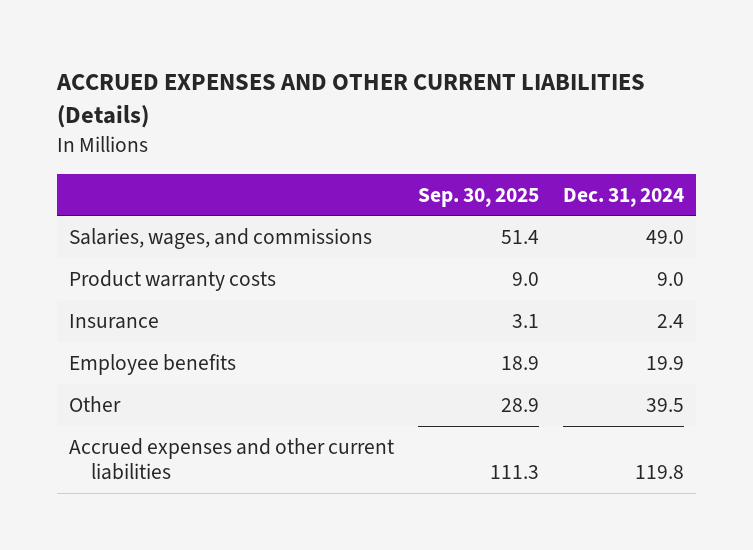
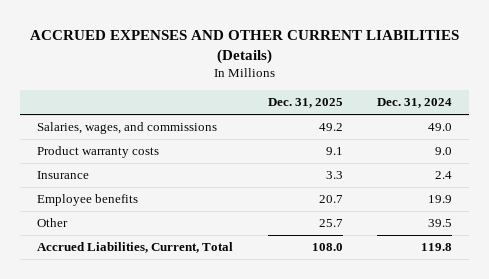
- | Sep. 30, 2025 | Dec. 31, 2024
+ | Dec. 31, 2025 | Dec. 31, 2024
- Accrued expenses and other current liabilities | 111.3 | 119.8
+ Accrued Liabilities, Current, Total | 108.0 | 119.8

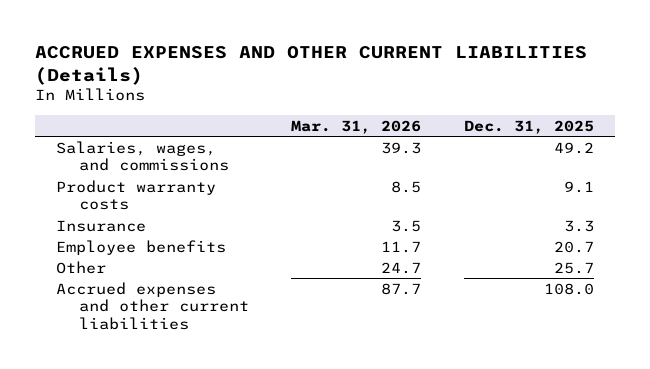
- | Dec. 31, 2025 | Dec. 31, 2024
+ | Mar. 31, 2026 | Dec. 31, 2025
- Accrued Liabilities, Current, Total | 108.0 | 119.8
+ Accrued expenses and other current liabilities | 87.7 | 108.0

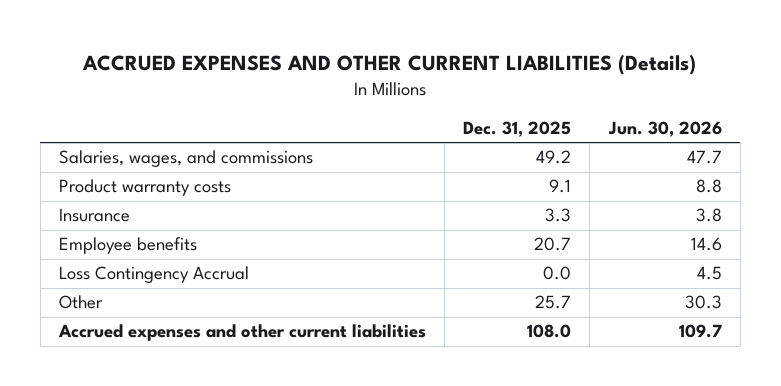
- | Mar. 31, 2026 | Dec. 31, 2025
+ | Dec. 31, 2025 | Jun. 30, 2026
+ Loss Contingency Accrual | 0.0 | 4.5

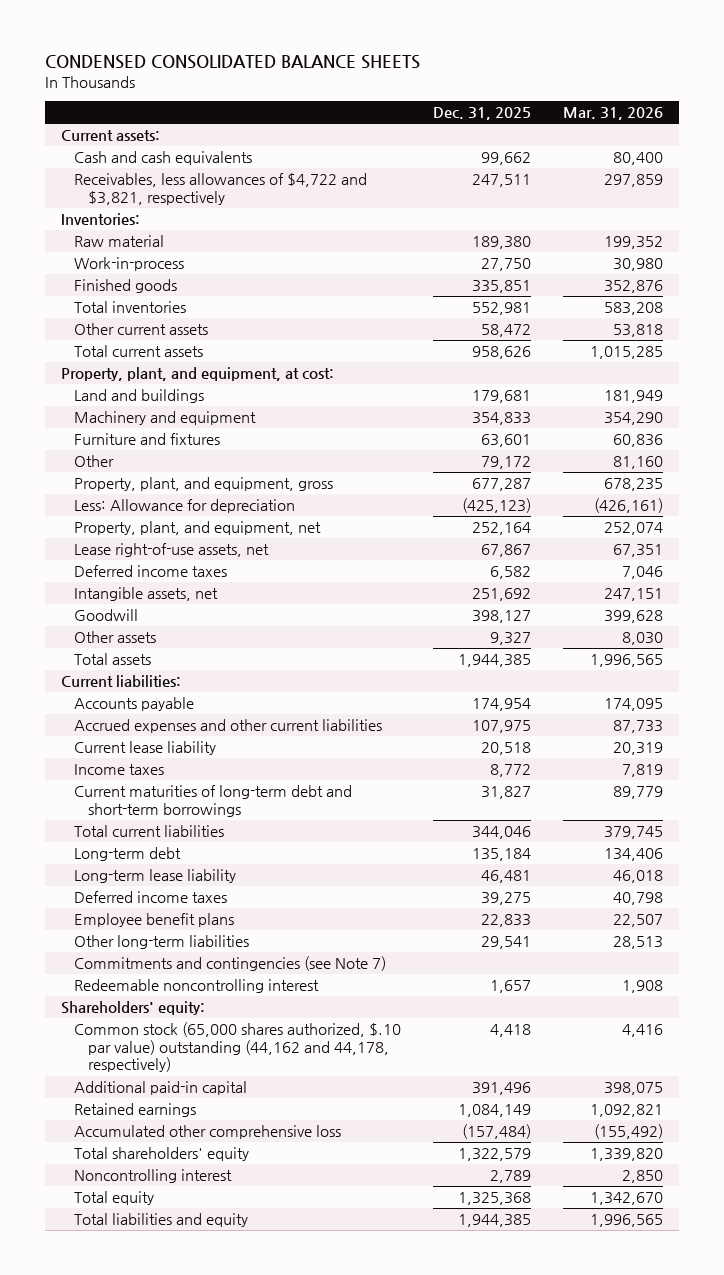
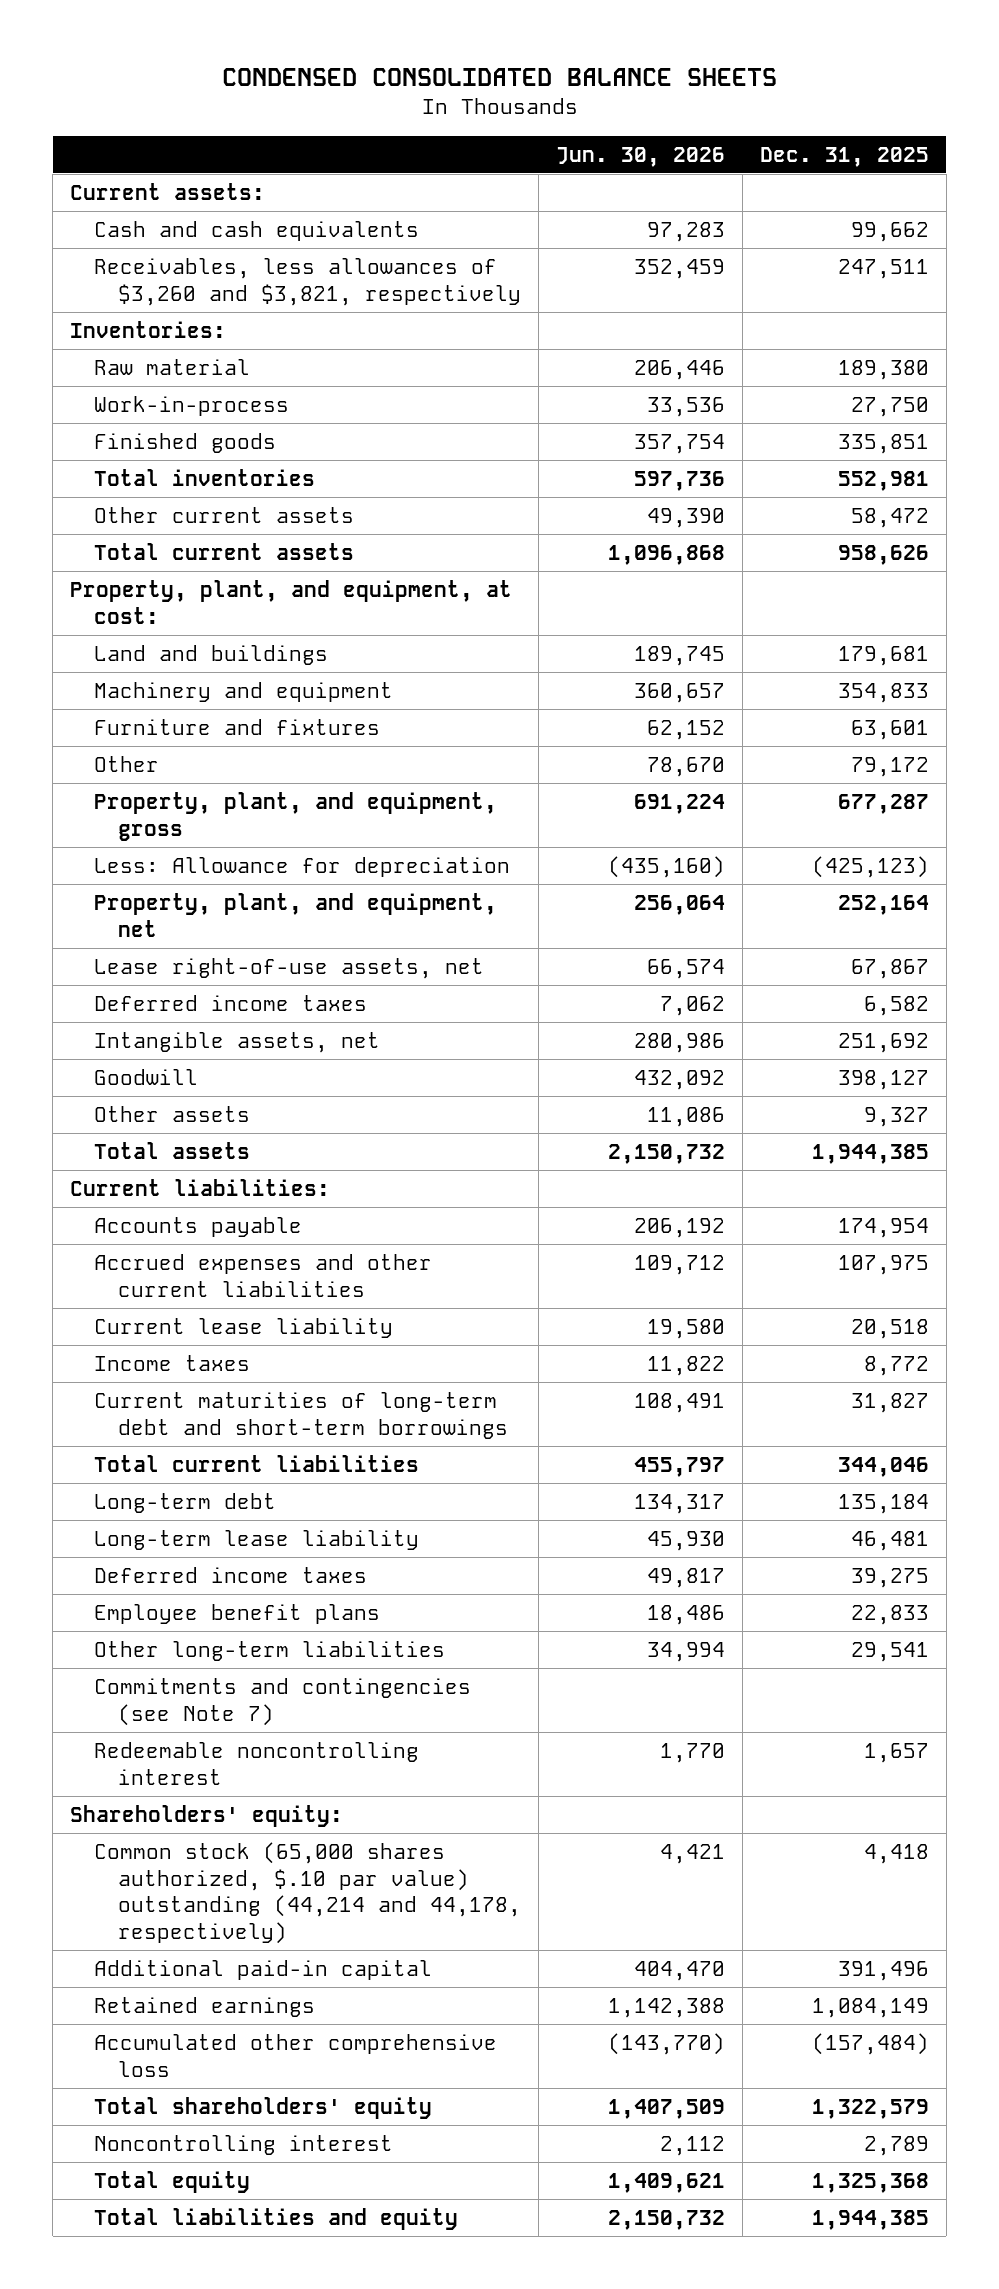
- | Dec. 31, 2025 | Mar. 31, 2026
+ | Jun. 30, 2026 | Dec. 31, 2025
- Receivables, less allowances of $4,722 and $3,821, respectively | 247,511 | 297,859
+ Receivables, less allowances of $3,260 and $3,821, respectively | 352,459 | 247,511
- Common stock (65,000 shares authorized, $.10 par value) outstanding (44,162 and 44,178, respectively) | 4,418 | 4,416
+ Common stock (65,000 shares authorized, $.10 par value) outstanding (44,214 and 44,178, respectively) | 4,421 | 4,418

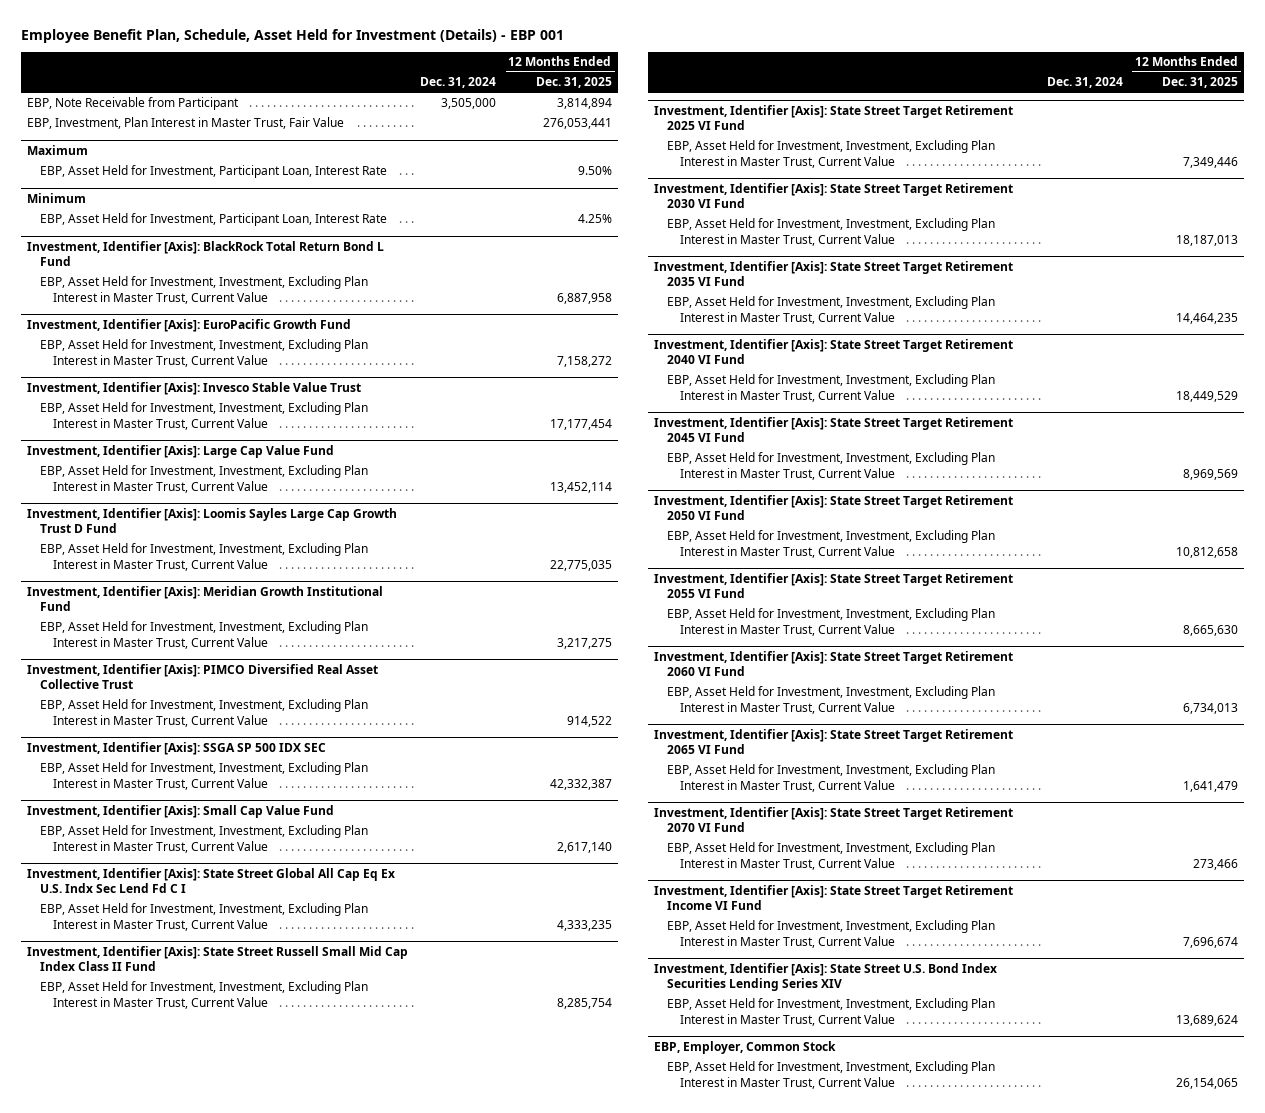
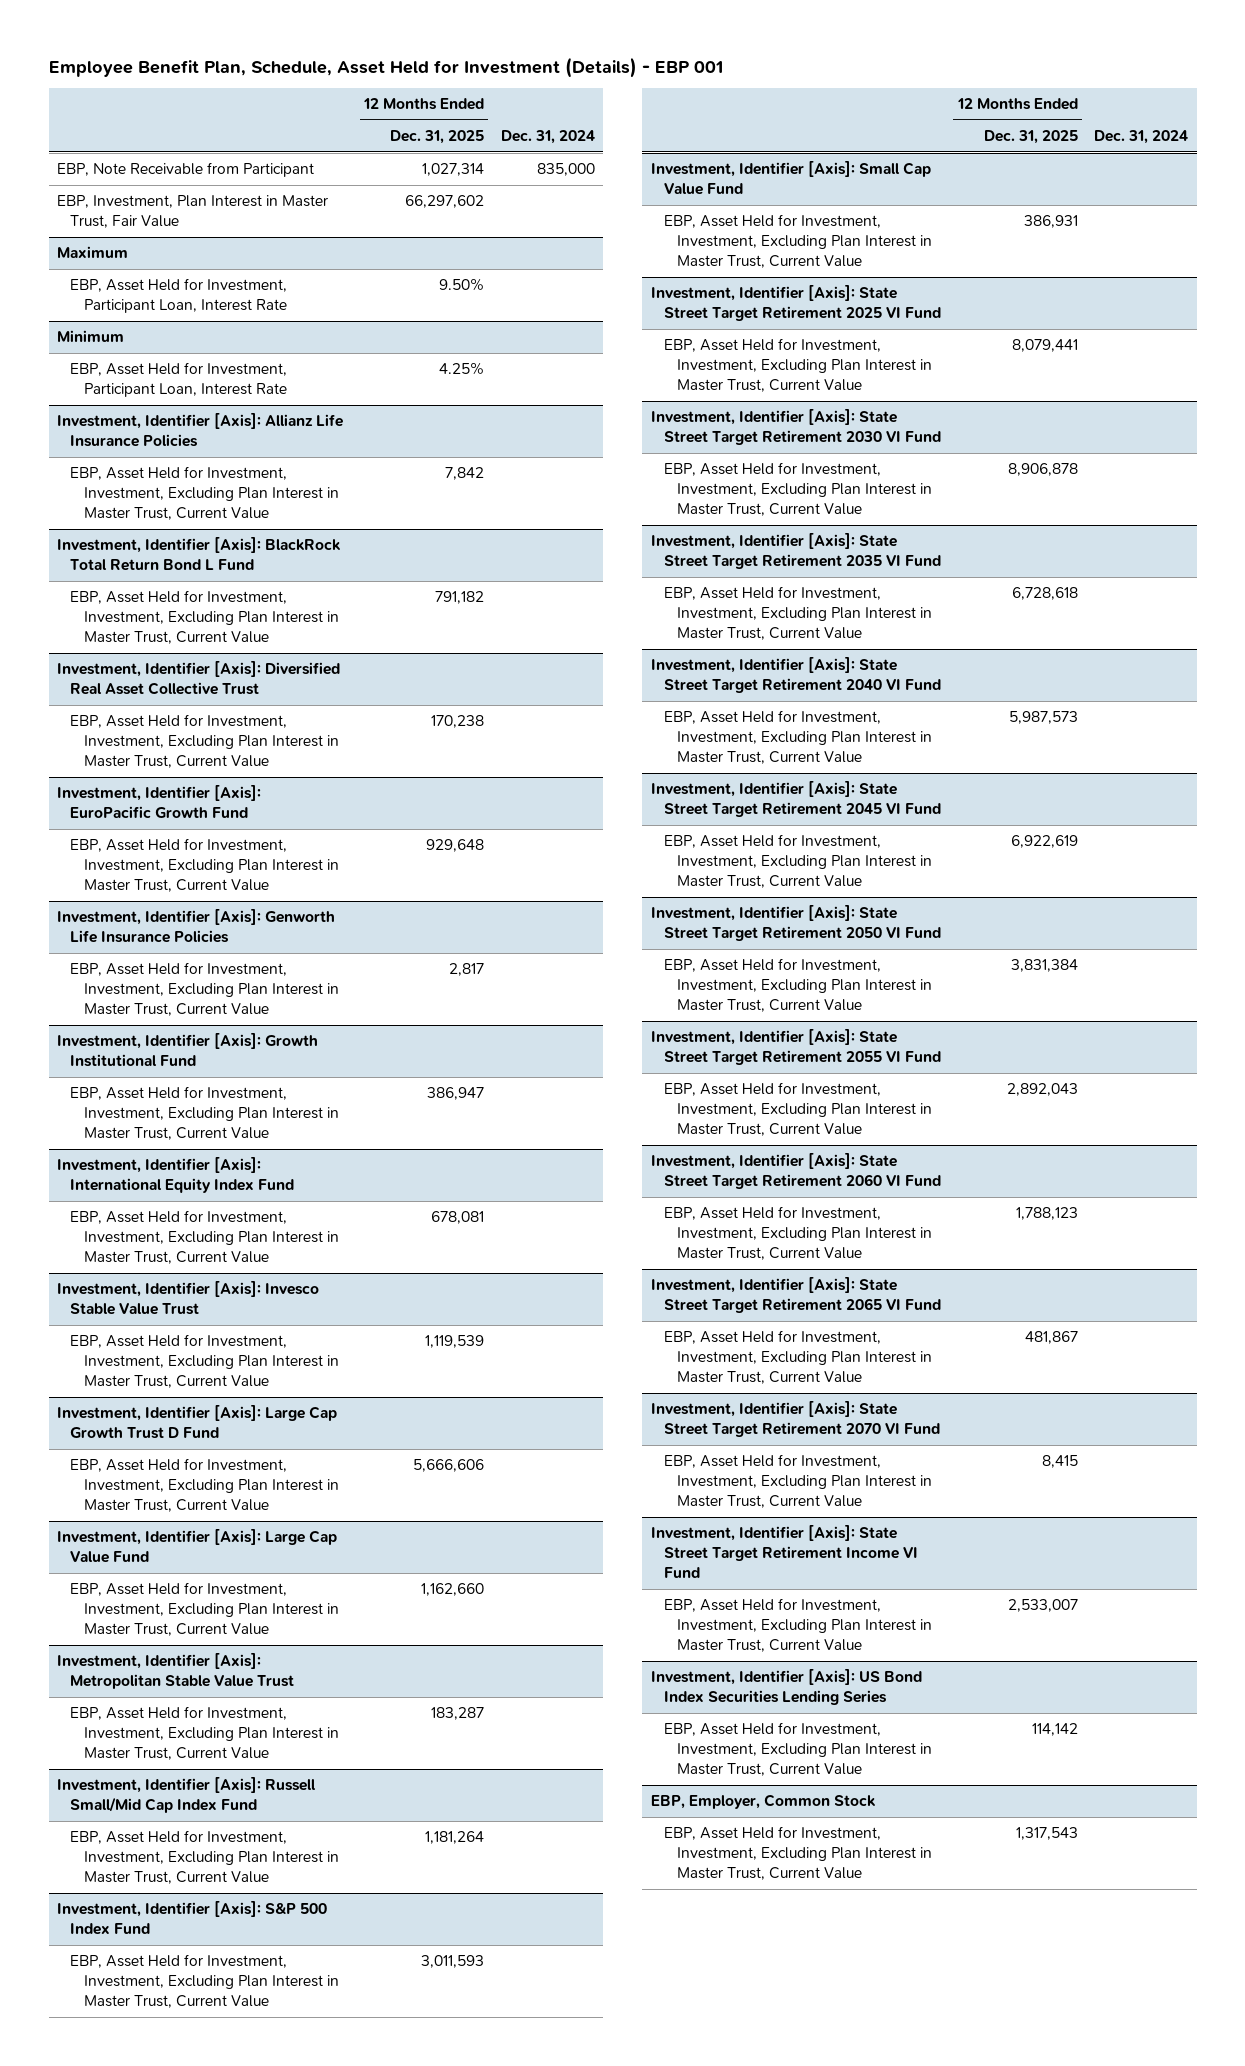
- | Dec. 31, 2024 | 12 Months Ended Dec. 31, 2025
+ | 12 Months Ended Dec. 31, 2025 | Dec. 31, 2024
- EBP, Note Receivable from Participant | 3,505,000 | 3,814,894
- EBP, Investment, Plan Interest in Master Trust, Fair Value | | 276,053,441
+ EBP, Note Receivable from Participant | 1,027,314 | 835,000
+ EBP, Investment, Plan Interest in Master Trust, Fair Value | 66,297,602 |
+ Investment, Identifier [Axis]: Allianz Life Insurance Policies
+ EBP, Asset Held for Investment, Investment, Excluding Plan Interest in Master Trust, Current Value | 7,842 |
@ Investment, Identifier [Axis]: BlackRock Total Return Bond L Fund
- EBP, Asset Held for Investment, Investment, Excluding Plan Interest in Master Trust, Current Value | | 6,887,958
+ EBP, Asset Held for Investment, Investment, Excluding Plan Interest in Master Trust, Current Value | 791,182 |
+ Investment, Identifier [Axis]: Diversified Real Asset Collective Trust
+ EBP, Asset Held for Investment, Investment, Excluding Plan Interest in Master Trust, Current Value | 170,238 |
@ Investment, Identifier [Axis]: EuroPacific Growth Fund
- EBP, Asset Held for Investment, Investment, Excluding Plan Interest in Master Trust, Current Value | | 7,158,272
+ EBP, Asset Held for Investment, Investment, Excluding Plan Interest in Master Trust, Current Value | 929,648 |
+ Investment, Identifier [Axis]: Genworth Life Insurance Policies
+ EBP, Asset Held for Investment, Investment, Excluding Plan Interest in Master Trust, Current Value | 2,817 |
+ Investment, Identifier [Axis]: Growth Institutional Fund
+ EBP, Asset Held for Investment, Investment, Excluding Plan Interest in Master Trust, Current Value | 386,947 |
+ Investment, Identifier [Axis]: International Equity Index Fund
+ EBP, Asset Held for Investment, Investment, Excluding Plan Interest in Master Trust, Current Value | 678,081 |
@ Investment, Identifier [Axis]: Invesco Stable Value Trust
- EBP, Asset Held for Investment, Investment, Excluding Plan Interest in Master Trust, Current Value | | 17,177,454
+ EBP, Asset Held for Investment, Investment, Excluding Plan Interest in Master Trust, Current Value | 1,119,539 |
+ Investment, Identifier [Axis]: Large Cap Growth Trust D Fund
+ EBP, Asset Held for Investment, Investment, Excluding Plan Interest in Master Trust, Current Value | 5,666,606 |
@ Investment, Identifier [Axis]: Large Cap Value Fund
- EBP, Asset Held for Investment, Investment, Excluding Plan Interest in Master Trust, Current Value | | 13,452,114
- Investment, Identifier [Axis]: Loomis Sayles Large Cap Growth Trust D Fund
- EBP, Asset Held for Investment, Investment, Excluding Plan Interest in Master Trust, Current Value | | 22,775,035
- Investment, Identifier [Axis]: Meridian Growth Institutional Fund
- EBP, Asset Held for Investment, Investment, Excluding Plan Interest in Master Trust, Current Value | | 3,217,275
- Investment, Identifier [Axis]: PIMCO Diversified Real Asset Collective Trust
- EBP, Asset Held for Investment, Investment, Excluding Plan Interest in Master Trust, Current Value | | 914,522
- Investment, Identifier [Axis]: SSGA SP 500 IDX SEC
- EBP, Asset Held for Investment, Investment, Excluding Plan Interest in Master Trust, Current Value | | 42,332,387
@ Investment, Identifier [Axis]: Large Cap Value Fund
+ EBP, Asset Held for Investment, Investment, Excluding Plan Interest in Master Trust, Current Value | 1,162,660 |
+ Investment, Identifier [Axis]: Metropolitan Stable Value Trust
+ EBP, Asset Held for Investment, Investment, Excluding Plan Interest in Master Trust, Current Value | 183,287 |
+ Investment, Identifier [Axis]: Russell Small/Mid Cap Index Fund
+ EBP, Asset Held for Investment, Investment, Excluding Plan Interest in Master Trust, Current Value | 1,181,264 |
+ Investment, Identifier [Axis]: S&P 500 Index Fund
+ EBP, Asset Held for Investment, Investment, Excluding Plan Interest in Master Trust, Current Value | 3,011,593 |
@ Investment, Identifier [Axis]: Small Cap Value Fund
- EBP, Asset Held for Investment, Investment, Excluding Plan Interest in Master Trust, Current Value | | 2,617,140
- Investment, Identifier [Axis]: State Street Global All Cap Eq Ex U.S. Indx Sec Lend Fd C I
- EBP, Asset Held for Investment, Investment, Excluding Plan Interest in Master Trust, Current Value | | 4,333,235
- Investment, Identifier [Axis]: State Street Russell Small Mid Cap Index Class II Fund
- EBP, Asset Held for Investment, Investment, Excluding Plan Interest in Master Trust, Current Value | | 8,285,754
@ Investment, Identifier [Axis]: Small Cap Value Fund
+ EBP, Asset Held for Investment, Investment, Excluding Plan Interest in Master Trust, Current Value | 386,931 |
@ Investment, Identifier [Axis]: State Street Target Retirement 2025 VI Fund
- EBP, Asset Held for Investment, Investment, Excluding Plan Interest in Master Trust, Current Value | | 7,349,446
+ EBP, Asset Held for Investment, Investment, Excluding Plan Interest in Master Trust, Current Value | 8,079,441 |
@ Investment, Identifier [Axis]: State Street Target Retirement 2030 VI Fund
- EBP, Asset Held for Investment, Investment, Excluding Plan Interest in Master Trust, Current Value | | 18,187,013
+ EBP, Asset Held for Investment, Investment, Excluding Plan Interest in Master Trust, Current Value | 8,906,878 |
@ Investment, Identifier [Axis]: State Street Target Retirement 2035 VI Fund
- EBP, Asset Held for Investment, Investment, Excluding Plan Interest in Master Trust, Current Value | | 14,464,235
+ EBP, Asset Held for Investment, Investment, Excluding Plan Interest in Master Trust, Current Value | 6,728,618 |
@ Investment, Identifier [Axis]: State Street Target Retirement 2040 VI Fund
- EBP, Asset Held for Investment, Investment, Excluding Plan Interest in Master Trust, Current Value | | 18,449,529
+ EBP, Asset Held for Investment, Investment, Excluding Plan Interest in Master Trust, Current Value | 5,987,573 |
@ Investment, Identifier [Axis]: State Street Target Retirement 2045 VI Fund
- EBP, Asset Held for Investment, Investment, Excluding Plan Interest in Master Trust, Current Value | | 8,969,569
+ EBP, Asset Held for Investment, Investment, Excluding Plan Interest in Master Trust, Current Value | 6,922,619 |
@ Investment, Identifier [Axis]: State Street Target Retirement 2050 VI Fund
- EBP, Asset Held for Investment, Investment, Excluding Plan Interest in Master Trust, Current Value | | 10,812,658
+ EBP, Asset Held for Investment, Investment, Excluding Plan Interest in Master Trust, Current Value | 3,831,384 |
@ Investment, Identifier [Axis]: State Street Target Retirement 2055 VI Fund
- EBP, Asset Held for Investment, Investment, Excluding Plan Interest in Master Trust, Current Value | | 8,665,630
+ EBP, Asset Held for Investment, Investment, Excluding Plan Interest in Master Trust, Current Value | 2,892,043 |
@ Investment, Identifier [Axis]: State Street Target Retirement 2060 VI Fund
- EBP, Asset Held for Investment, Investment, Excluding Plan Interest in Master Trust, Current Value | | 6,734,013
+ EBP, Asset Held for Investment, Investment, Excluding Plan Interest in Master Trust, Current Value | 1,788,123 |
@ Investment, Identifier [Axis]: State Street Target Retirement 2065 VI Fund
- EBP, Asset Held for Investment, Investment, Excluding Plan Interest in Master Trust, Current Value | | 1,641,479
+ EBP, Asset Held for Investment, Investment, Excluding Plan Interest in Master Trust, Current Value | 481,867 |
@ Investment, Identifier [Axis]: State Street Target Retirement 2070 VI Fund
- EBP, Asset Held for Investment, Investment, Excluding Plan Interest in Master Trust, Current Value | | 273,466
+ EBP, Asset Held for Investment, Investment, Excluding Plan Interest in Master Trust, Current Value | 8,415 |
@ Investment, Identifier [Axis]: State Street Target Retirement Income VI Fund
- EBP, Asset Held for Investment, Investment, Excluding Plan Interest in Master Trust, Current Value | | 7,696,674
- Investment, Identifier [Axis]: State Street U.S. Bond Index Securities Lending Series XIV
- EBP, Asset Held for Investment, Investment, Excluding Plan Interest in Master Trust, Current Value | | 13,689,624
@ Investment, Identifier [Axis]: State Street Target Retirement Income VI Fund
+ EBP, Asset Held for Investment, Investment, Excluding Plan Interest in Master Trust, Current Value | 2,533,007 |
+ Investment, Identifier [Axis]: US Bond Index Securities Lending Series
+ EBP, Asset Held for Investment, Investment, Excluding Plan Interest in Master Trust, Current Value | 114,142 |
@ EBP, Employer, Common Stock
- EBP, Asset Held for Investment, Investment, Excluding Plan Interest in Master Trust, Current Value | | 26,154,065
+ EBP, Asset Held for Investment, Investment, Excluding Plan Interest in Master Trust, Current Value | 1,317,543 |

